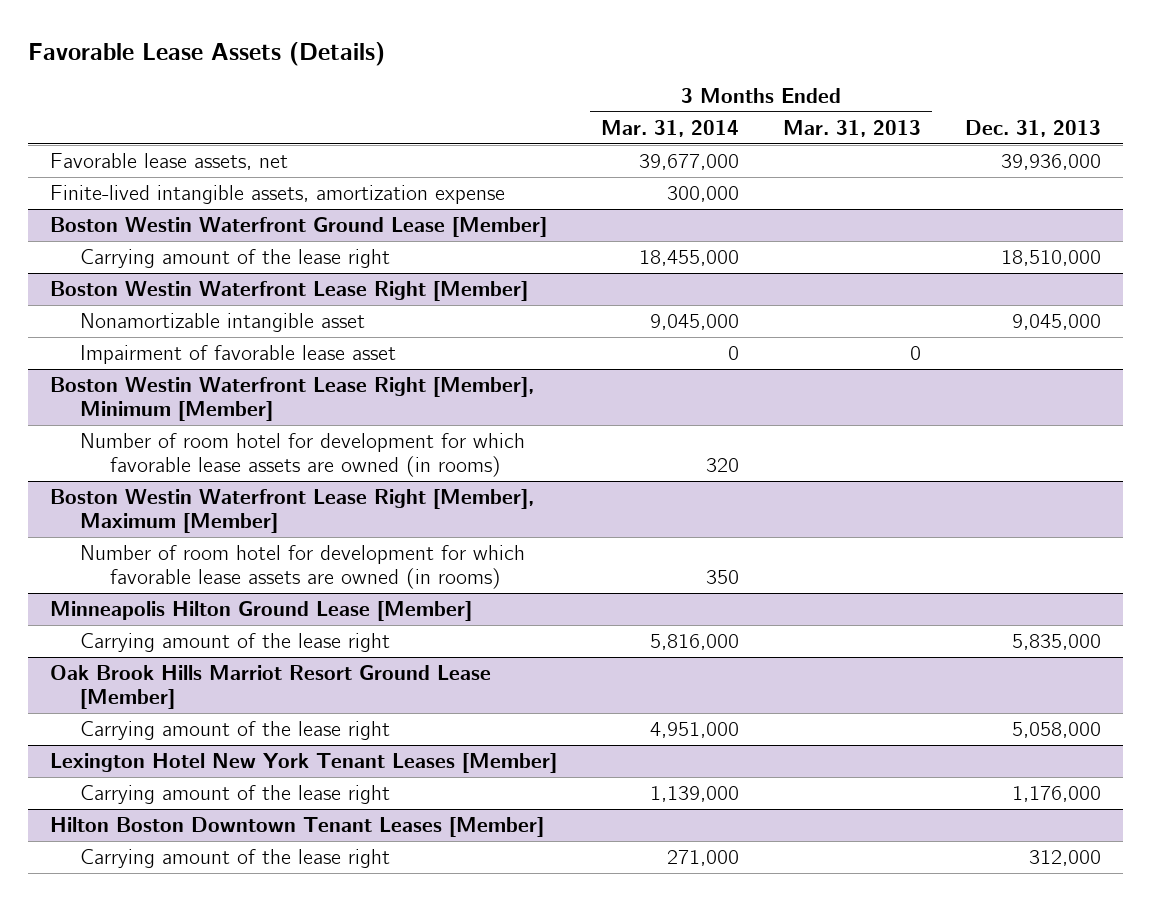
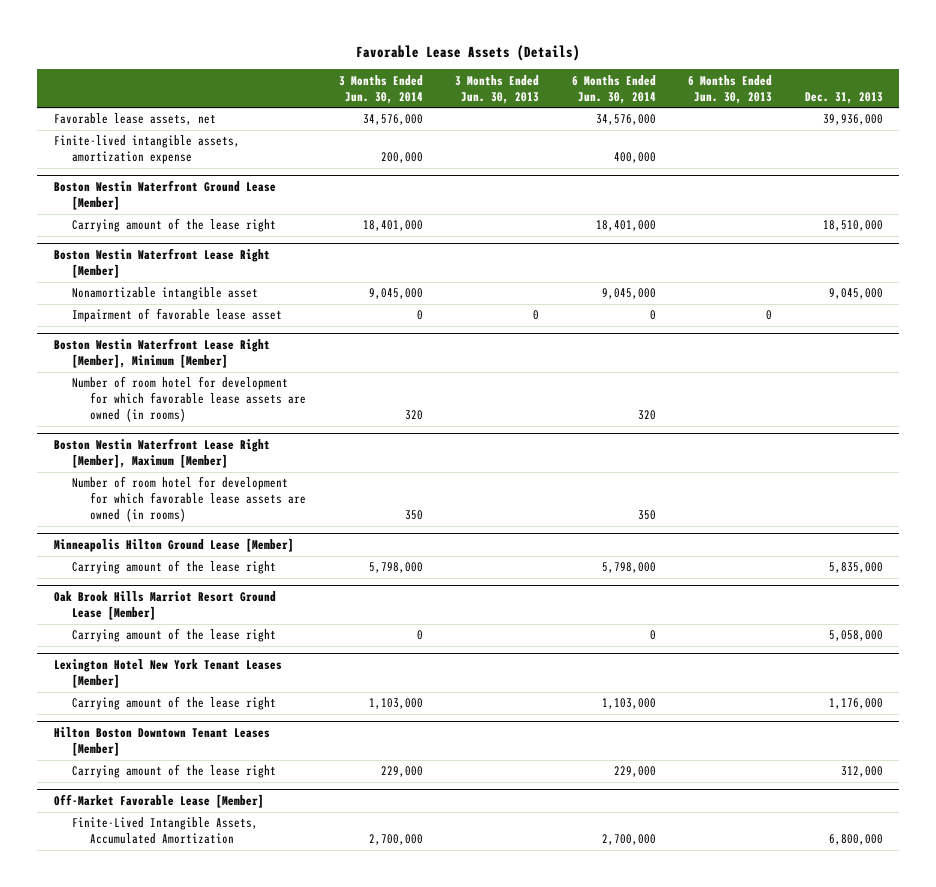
- | 3 Months Ended Mar. 31, 2014 | 3 Months Ended Mar. 31, 2013 | Dec. 31, 2013
+ | 3 Months Ended Jun. 30, 2014 | 3 Months Ended Jun. 30, 2013 | 6 Months Ended Jun. 30, 2014 | 6 Months Ended Jun. 30, 2013 | Dec. 31, 2013
+ Off-Market Favorable Lease [Member]
+ Finite-Lived Intangible Assets, Accumulated Amortization | 2,700,000 | | 2,700,000 | | 6,800,000

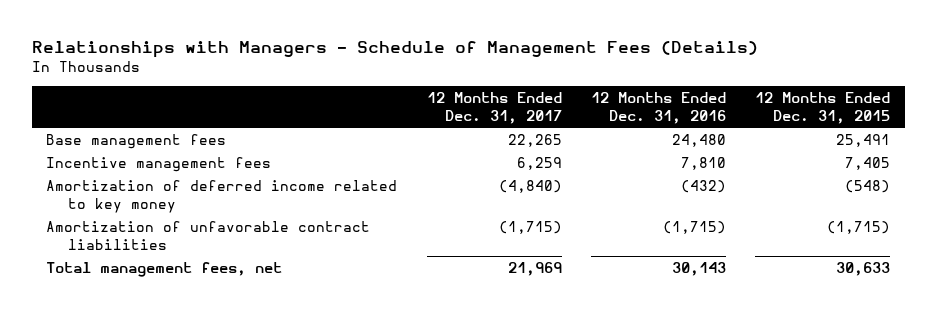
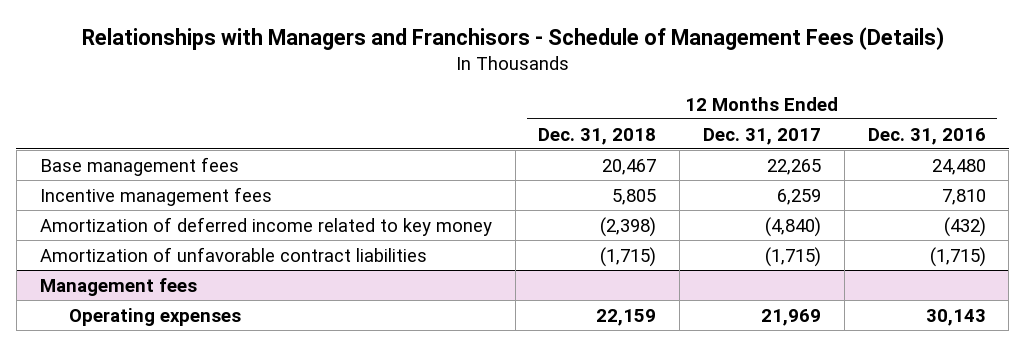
- Relationships with Managers - Schedule of Management Fees (Details)
+ Relationships with Managers and Franchisors - Schedule of Management Fees (Details)
- | 12 Months Ended Dec. 31, 2017 | 12 Months Ended Dec. 31, 2016 | 12 Months Ended Dec. 31, 2015
+ | 12 Months Ended Dec. 31, 2018 | 12 Months Ended Dec. 31, 2017 | 12 Months Ended Dec. 31, 2016
- Total management fees, net | 21,969 | 30,143 | 30,633
+ Management fees
+ Operating expenses | 22,159 | 21,969 | 30,143

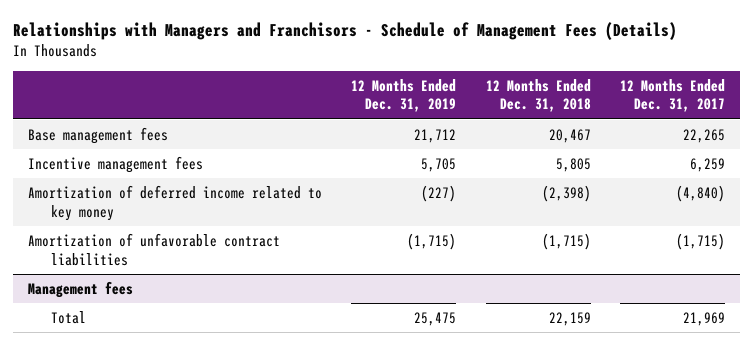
- | 12 Months Ended Dec. 31, 2018 | 12 Months Ended Dec. 31, 2017 | 12 Months Ended Dec. 31, 2016
+ | 12 Months Ended Dec. 31, 2019 | 12 Months Ended Dec. 31, 2018 | 12 Months Ended Dec. 31, 2017
@ Management fees
- Operating expenses | 22,159 | 21,969 | 30,143
+ Total | 25,475 | 22,159 | 21,969

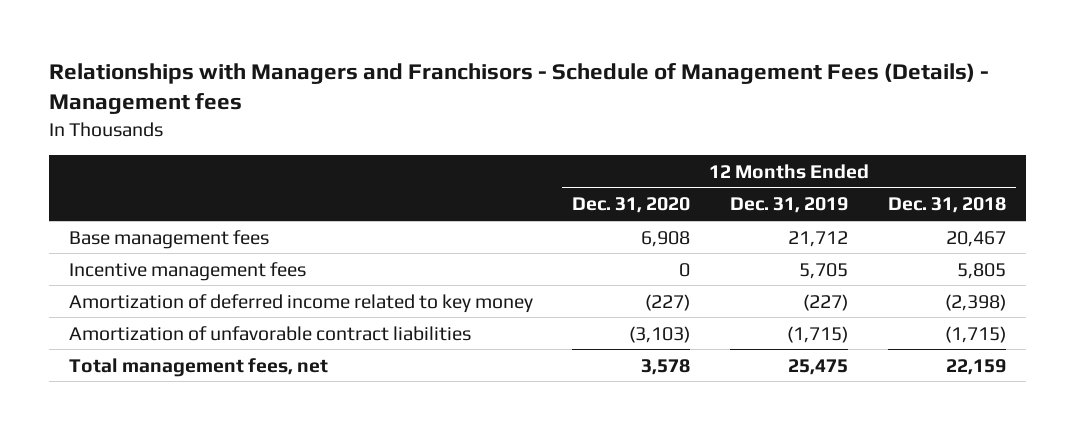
- Relationships with Managers and Franchisors - Schedule of Management Fees (Details)
+ Relationships with Managers and Franchisors - Schedule of Management Fees (Details) - Management fees
- | 12 Months Ended Dec. 31, 2019 | 12 Months Ended Dec. 31, 2018 | 12 Months Ended Dec. 31, 2017
+ | 12 Months Ended Dec. 31, 2020 | 12 Months Ended Dec. 31, 2019 | 12 Months Ended Dec. 31, 2018
- Management fees
- Total | 25,475 | 22,159 | 21,969
+ Total management fees, net | 3,578 | 25,475 | 22,159

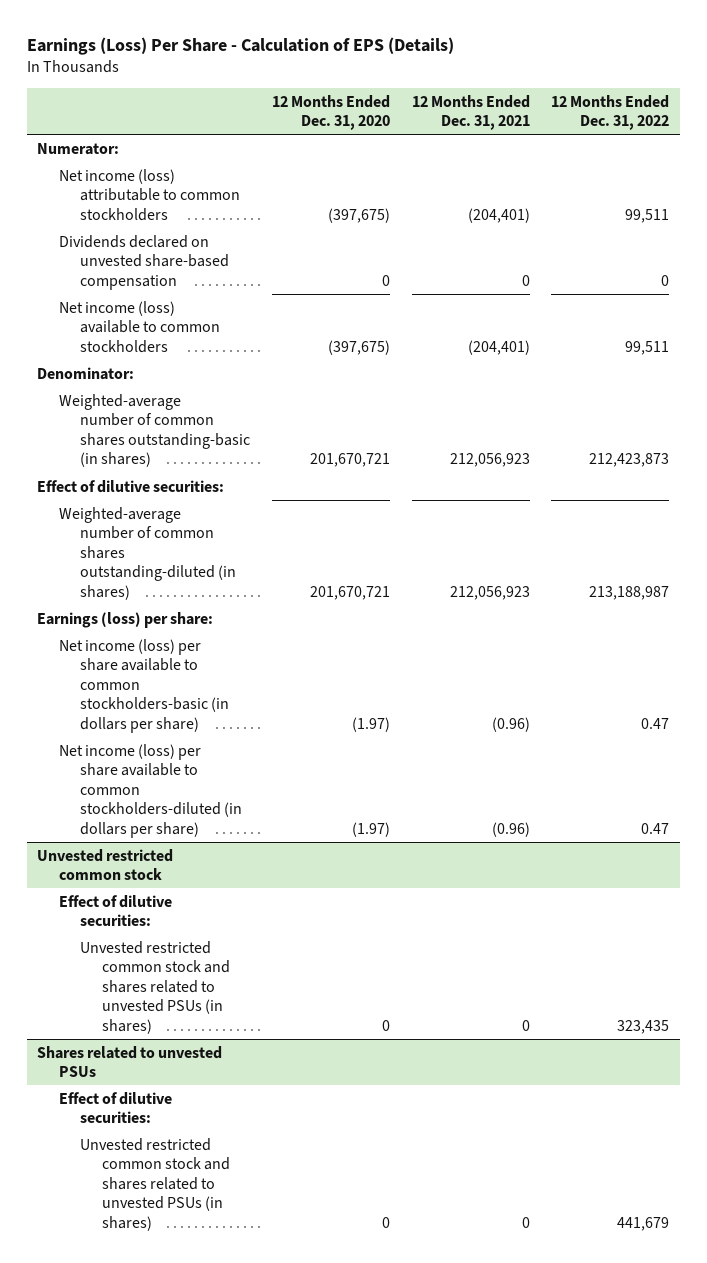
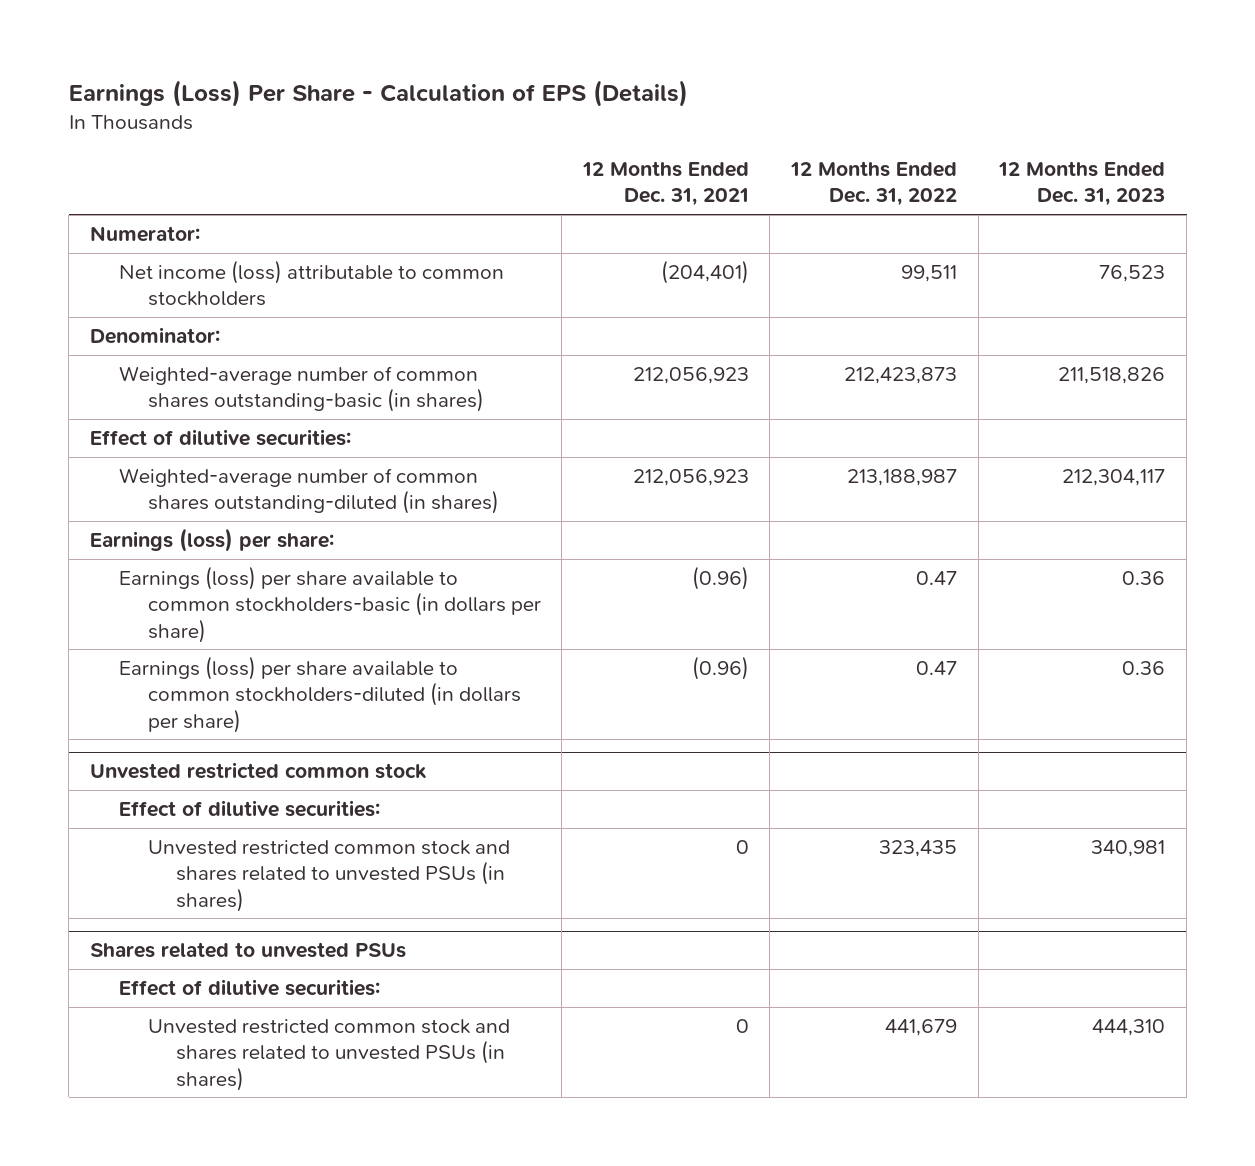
- | 12 Months Ended Dec. 31, 2020 | 12 Months Ended Dec. 31, 2021 | 12 Months Ended Dec. 31, 2022
+ | 12 Months Ended Dec. 31, 2021 | 12 Months Ended Dec. 31, 2022 | 12 Months Ended Dec. 31, 2023
- Dividends declared on unvested share-based compensation | 0 | 0 | 0
- Net income (loss) available to common stockholders | (397,675) | (204,401) | 99,511
- Net income (loss) per share available to common stockholders-basic (in dollars per share) | (1.97) | (0.96) | 0.47
- Net income (loss) per share available to common stockholders-diluted (in dollars per share) | (1.97) | (0.96) | 0.47
+ Earnings (loss) per share available to common stockholders-basic (in dollars per share) | (0.96) | 0.47 | 0.36
+ Earnings (loss) per share available to common stockholders-diluted (in dollars per share) | (0.96) | 0.47 | 0.36

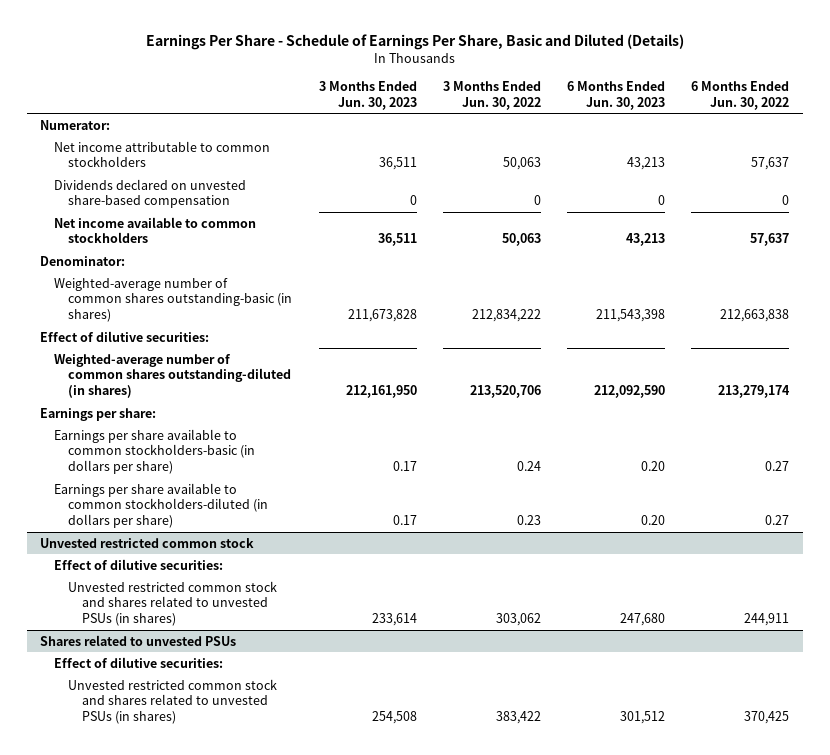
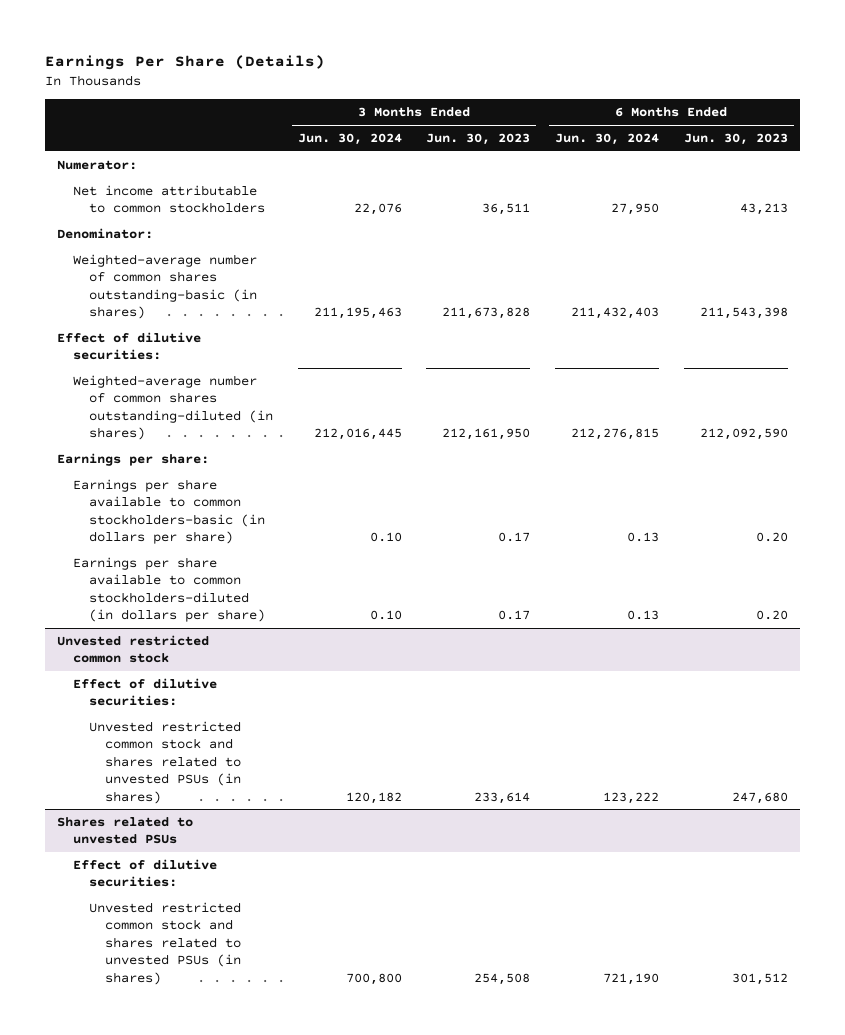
- Earnings Per Share - Schedule of Earnings Per Share, Basic and Diluted (Details)
+ Earnings Per Share (Details)
- | 3 Months Ended Jun. 30, 2023 | 3 Months Ended Jun. 30, 2022 | 6 Months Ended Jun. 30, 2023 | 6 Months Ended Jun. 30, 2022
+ | 3 Months Ended Jun. 30, 2024 | 3 Months Ended Jun. 30, 2023 | 6 Months Ended Jun. 30, 2024 | 6 Months Ended Jun. 30, 2023
- Dividends declared on unvested share-based compensation | 0 | 0 | 0 | 0
- Net income available to common stockholders | 36,511 | 50,063 | 43,213 | 57,637

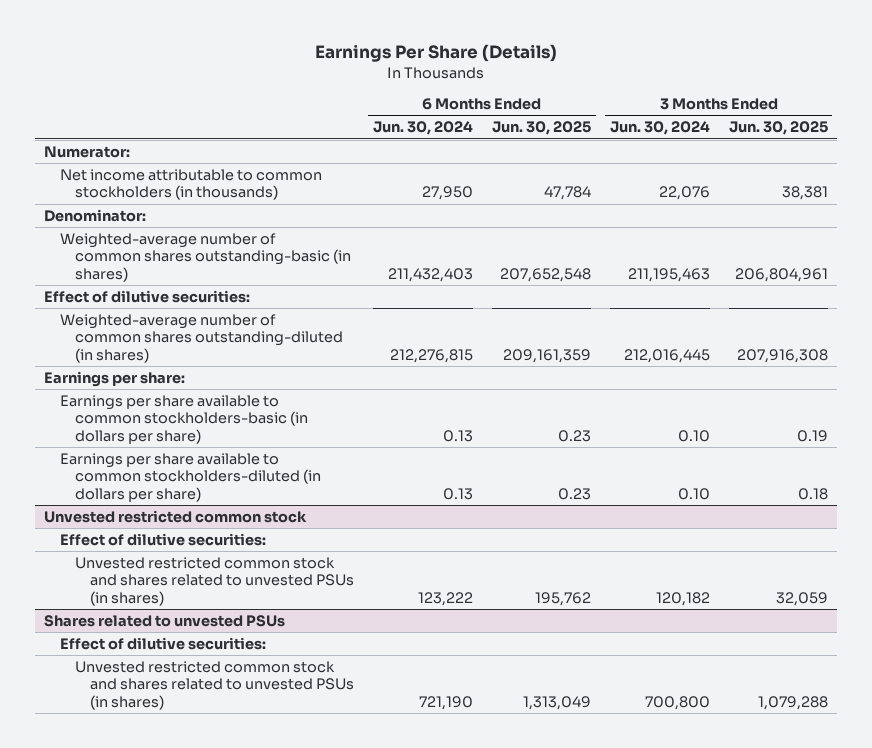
- | 3 Months Ended Jun. 30, 2024 | 3 Months Ended Jun. 30, 2023 | 6 Months Ended Jun. 30, 2024 | 6 Months Ended Jun. 30, 2023
+ | 6 Months Ended Jun. 30, 2024 | 6 Months Ended Jun. 30, 2025 | 3 Months Ended Jun. 30, 2024 | 3 Months Ended Jun. 30, 2025
- Net income attributable to common stockholders | 22,076 | 36,511 | 27,950 | 43,213
+ Net income attributable to common stockholders (in thousands) | 27,950 | 47,784 | 22,076 | 38,381

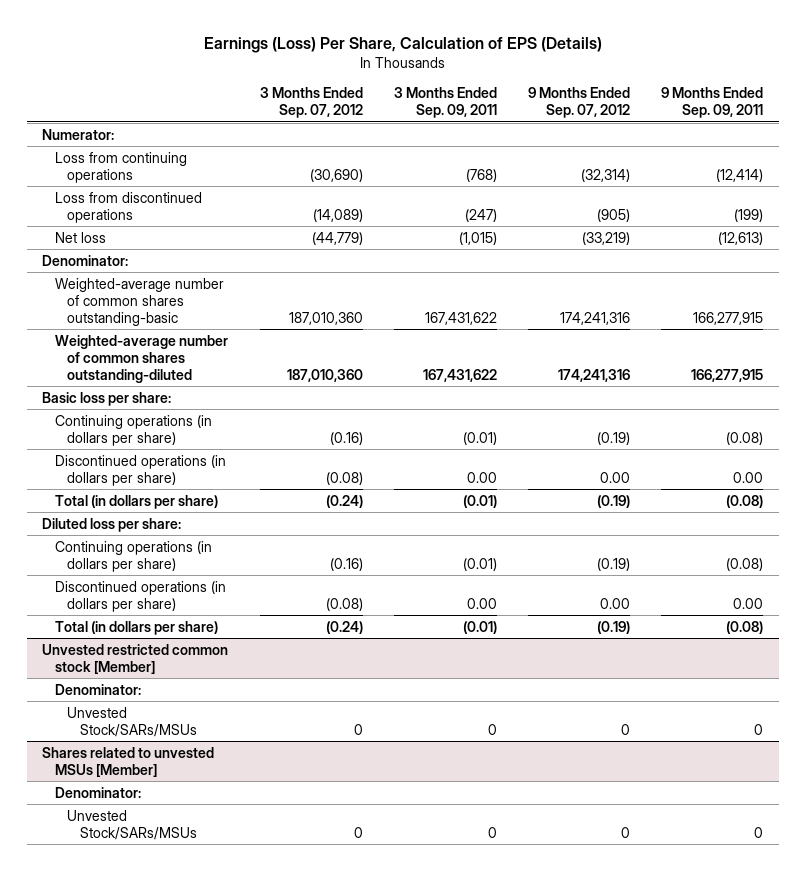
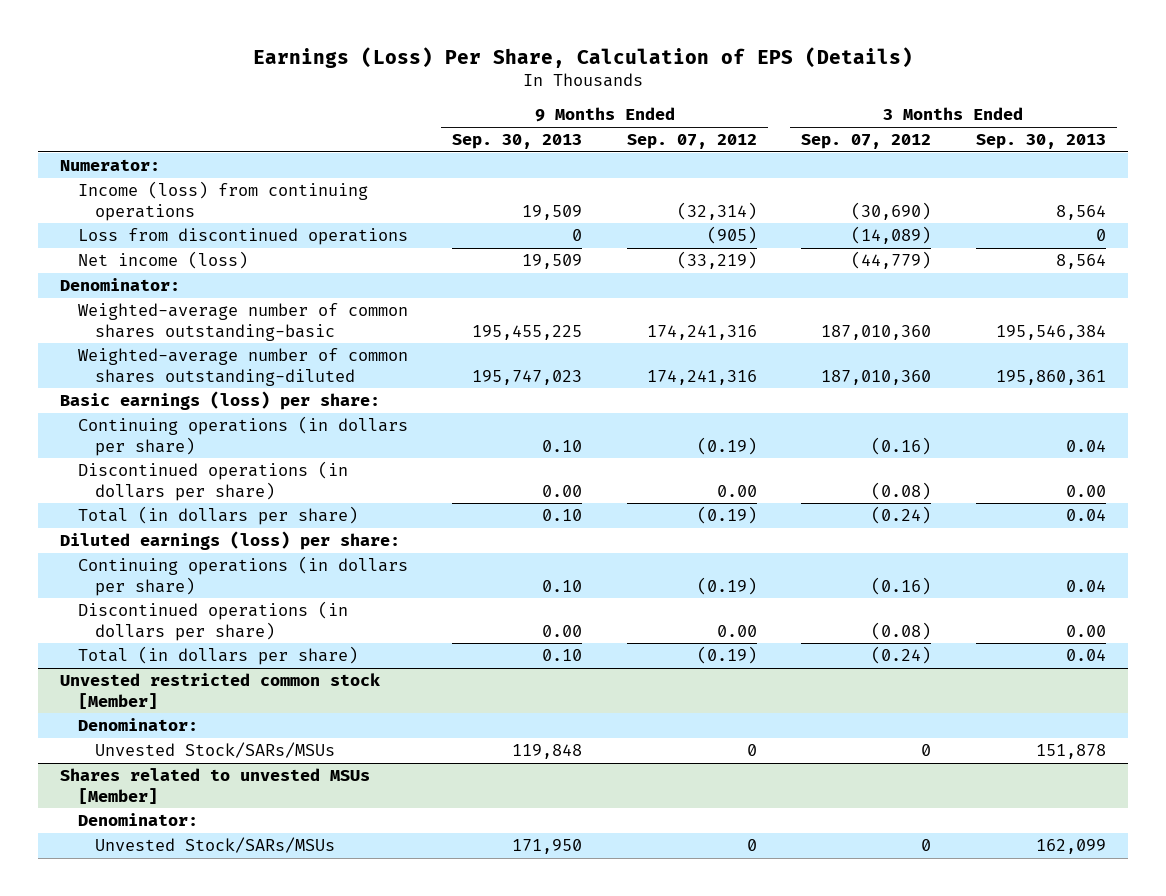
- | 3 Months Ended Sep. 07, 2012 | 3 Months Ended Sep. 09, 2011 | 9 Months Ended Sep. 07, 2012 | 9 Months Ended Sep. 09, 2011
+ | 9 Months Ended Sep. 30, 2013 | 9 Months Ended Sep. 07, 2012 | 3 Months Ended Sep. 07, 2012 | 3 Months Ended Sep. 30, 2013
- Loss from continuing operations | (30,690) | (768) | (32,314) | (12,414)
+ Income (loss) from continuing operations | 19,509 | (32,314) | (30,690) | 8,564
- Net loss | (44,779) | (1,015) | (33,219) | (12,613)
+ Net income (loss) | 19,509 | (33,219) | (44,779) | 8,564
- Basic loss per share:
+ Basic earnings (loss) per share:
- Diluted loss per share:
+ Diluted earnings (loss) per share:

